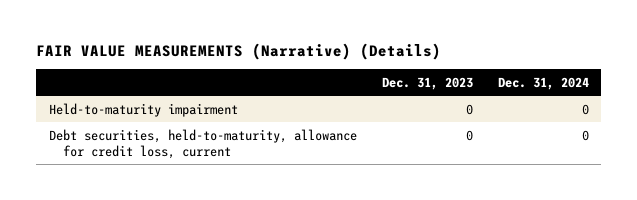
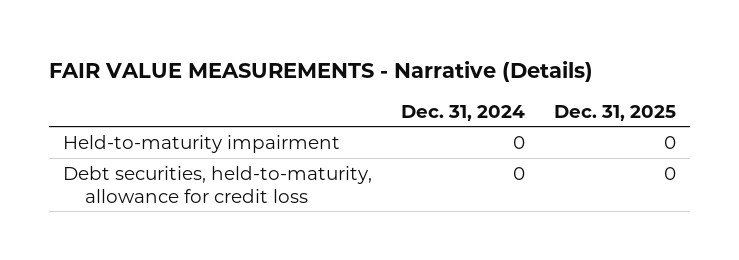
- FAIR VALUE MEASUREMENTS (Narrative) (Details)
+ FAIR VALUE MEASUREMENTS - Narrative (Details)
- | Dec. 31, 2023 | Dec. 31, 2024
+ | Dec. 31, 2024 | Dec. 31, 2025
- Debt securities, held-to-maturity, allowance for credit loss, current | 0 | 0
+ Debt securities, held-to-maturity, allowance for credit loss | 0 | 0

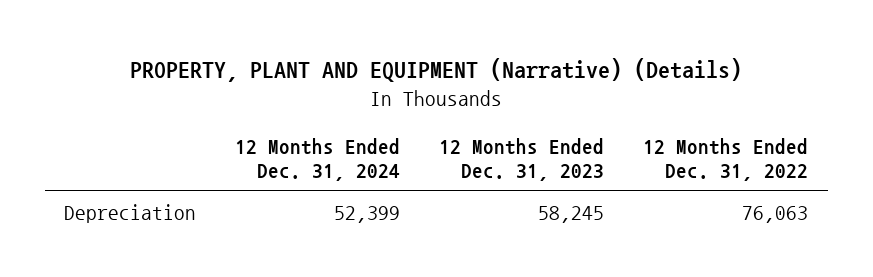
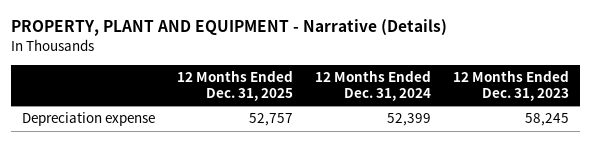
- PROPERTY, PLANT AND EQUIPMENT (Narrative) (Details)
+ PROPERTY, PLANT AND EQUIPMENT - Narrative (Details)
- | 12 Months Ended Dec. 31, 2024 | 12 Months Ended Dec. 31, 2023 | 12 Months Ended Dec. 31, 2022
+ | 12 Months Ended Dec. 31, 2025 | 12 Months Ended Dec. 31, 2024 | 12 Months Ended Dec. 31, 2023
- Depreciation | 52,399 | 58,245 | 76,063
+ Depreciation expense | 52,757 | 52,399 | 58,245

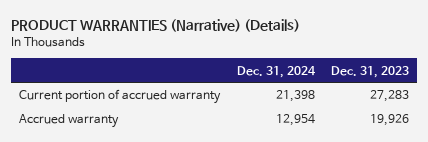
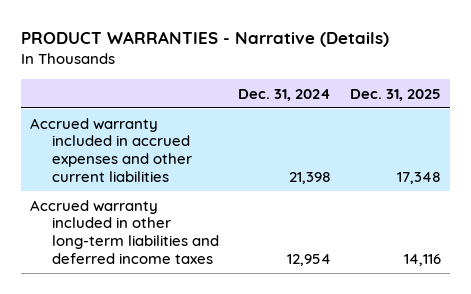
- PRODUCT WARRANTIES (Narrative) (Details)
+ PRODUCT WARRANTIES - Narrative (Details)
- | Dec. 31, 2024 | Dec. 31, 2023
+ | Dec. 31, 2024 | Dec. 31, 2025
- Current portion of accrued warranty | 21,398 | 27,283
- Accrued warranty | 12,954 | 19,926
+ Accrued warranty included in accrued expenses and other current liabilities | 21,398 | 17,348
+ Accrued warranty included in other long-term liabilities and deferred income taxes | 12,954 | 14,116

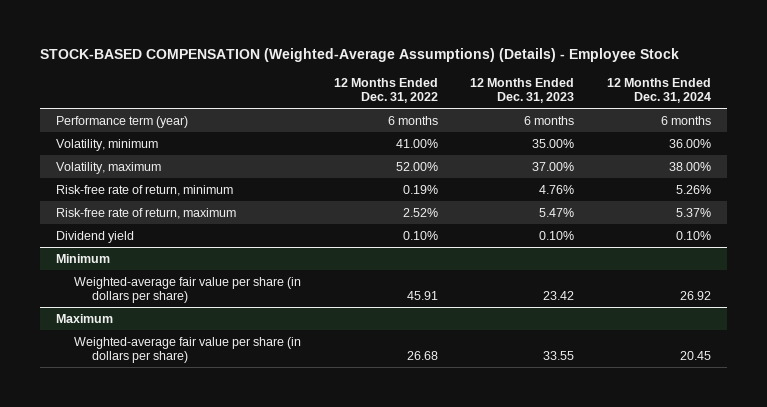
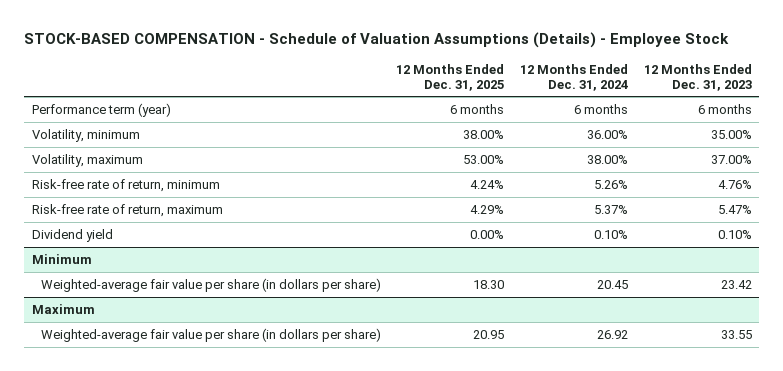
- STOCK-BASED COMPENSATION (Weighted-Average Assumptions) (Details) - Employee Stock
+ STOCK-BASED COMPENSATION - Schedule of Valuation Assumptions (Details) - Employee Stock
- | 12 Months Ended Dec. 31, 2022 | 12 Months Ended Dec. 31, 2023 | 12 Months Ended Dec. 31, 2024
+ | 12 Months Ended Dec. 31, 2025 | 12 Months Ended Dec. 31, 2024 | 12 Months Ended Dec. 31, 2023
@ Minimum
- Weighted-average fair value per share (in dollars per share) | 45.91 | 23.42 | 26.92
+ Weighted-average fair value per share (in dollars per share) | 18.30 | 20.45 | 23.42
@ Maximum
- Weighted-average fair value per share (in dollars per share) | 26.68 | 33.55 | 20.45
+ Weighted-average fair value per share (in dollars per share) | 20.95 | 26.92 | 33.55

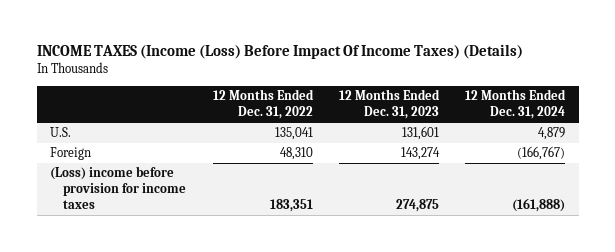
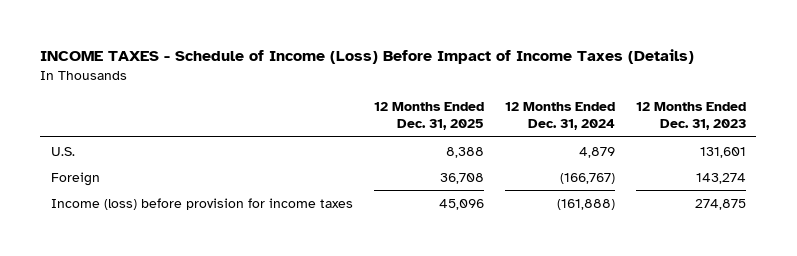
- INCOME TAXES (Income (Loss) Before Impact Of Income Taxes) (Details)
+ INCOME TAXES - Schedule of Income (Loss) Before Impact of Income Taxes (Details)
- | 12 Months Ended Dec. 31, 2022 | 12 Months Ended Dec. 31, 2023 | 12 Months Ended Dec. 31, 2024
+ | 12 Months Ended Dec. 31, 2025 | 12 Months Ended Dec. 31, 2024 | 12 Months Ended Dec. 31, 2023
- (Loss) income before provision for income taxes | 183,351 | 274,875 | (161,888)
+ Income (loss) before provision for income taxes | 45,096 | (161,888) | 274,875

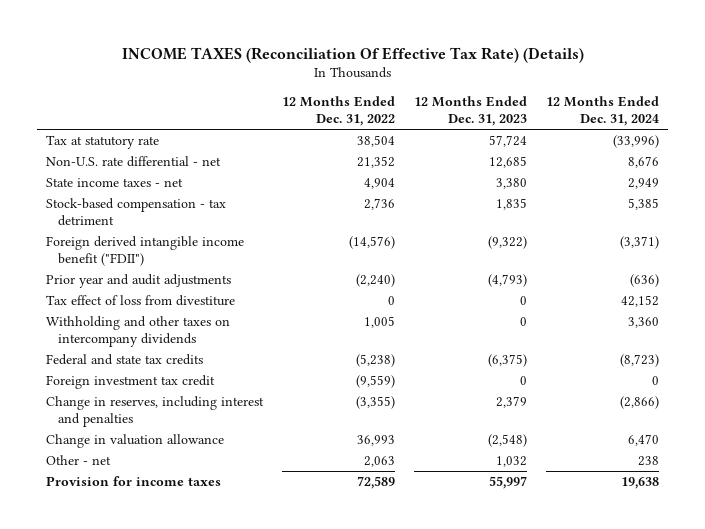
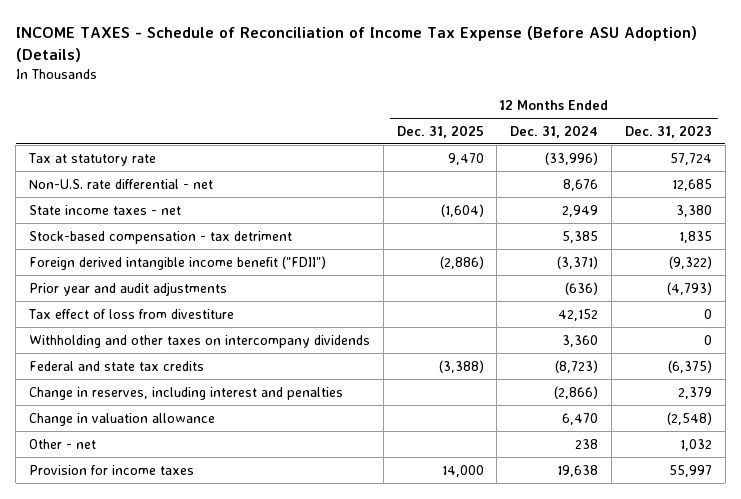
- INCOME TAXES (Reconciliation Of Effective Tax Rate) (Details)
+ INCOME TAXES - Schedule of Reconciliation of Income Tax Expense (Before ASU Adoption) (Details)
- | 12 Months Ended Dec. 31, 2022 | 12 Months Ended Dec. 31, 2023 | 12 Months Ended Dec. 31, 2024
+ | 12 Months Ended Dec. 31, 2025 | 12 Months Ended Dec. 31, 2024 | 12 Months Ended Dec. 31, 2023
- Foreign investment tax credit | (9,559) | 0 | 0

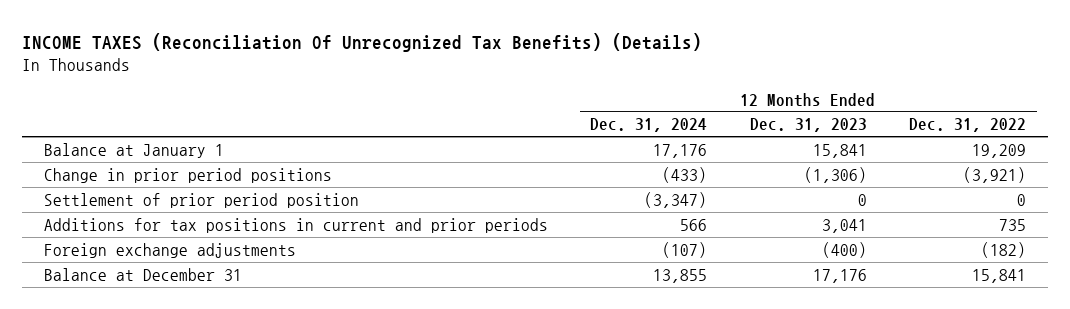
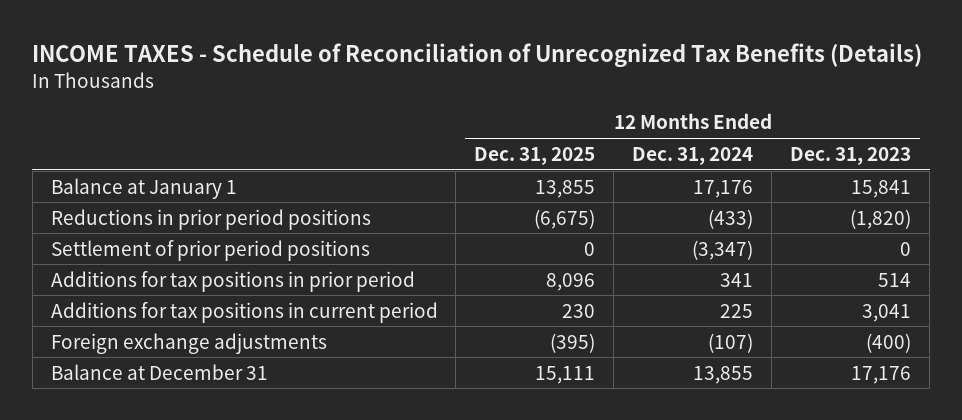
- INCOME TAXES (Reconciliation Of Unrecognized Tax Benefits) (Details)
+ INCOME TAXES - Schedule of Reconciliation of Unrecognized Tax Benefits (Details)
- | 12 Months Ended Dec. 31, 2024 | 12 Months Ended Dec. 31, 2023 | 12 Months Ended Dec. 31, 2022
+ | 12 Months Ended Dec. 31, 2025 | 12 Months Ended Dec. 31, 2024 | 12 Months Ended Dec. 31, 2023
- Change in prior period positions | (433) | (1,306) | (3,921)
- Settlement of prior period position | (3,347) | 0 | 0
- Additions for tax positions in current and prior periods | 566 | 3,041 | 735
+ Reductions in prior period positions | (6,675) | (433) | (1,820)
+ Settlement of prior period positions | 0 | (3,347) | 0
+ Additions for tax positions in prior period | 8,096 | 341 | 514
+ Additions for tax positions in current period | 230 | 225 | 3,041

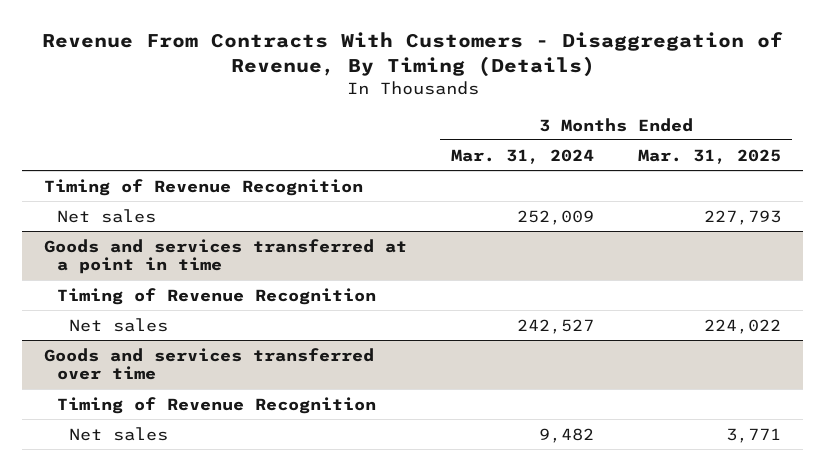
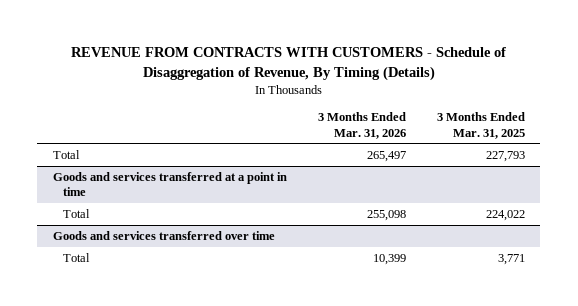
- Revenue From Contracts With Customers - Disaggregation of Revenue, By Timing (Details)
+ REVENUE FROM CONTRACTS WITH CUSTOMERS - Schedule of Disaggregation of Revenue, By Timing (Details)
- | 3 Months Ended Mar. 31, 2024 | 3 Months Ended Mar. 31, 2025
+ | 3 Months Ended Mar. 31, 2026 | 3 Months Ended Mar. 31, 2025
- Timing of Revenue Recognition
- Net sales | 252,009 | 227,793
+ Total | 265,497 | 227,793
@ Goods and services transferred at a point in time
- Timing of Revenue Recognition
- Net sales | 242,527 | 224,022
+ Total | 255,098 | 224,022
@ Goods and services transferred over time
- Timing of Revenue Recognition
- Net sales | 9,482 | 3,771
+ Total | 10,399 | 3,771

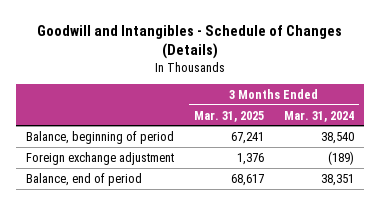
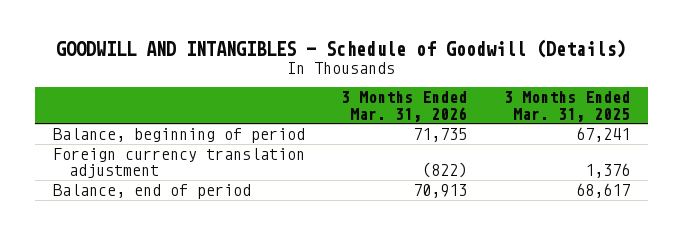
- Goodwill and Intangibles - Schedule of Changes (Details)
+ GOODWILL AND INTANGIBLES - Schedule of Goodwill (Details)
- | 3 Months Ended Mar. 31, 2025 | 3 Months Ended Mar. 31, 2024
+ | 3 Months Ended Mar. 31, 2026 | 3 Months Ended Mar. 31, 2025
- Foreign exchange adjustment | 1,376 | (189)
+ Foreign currency translation adjustment | (822) | 1,376

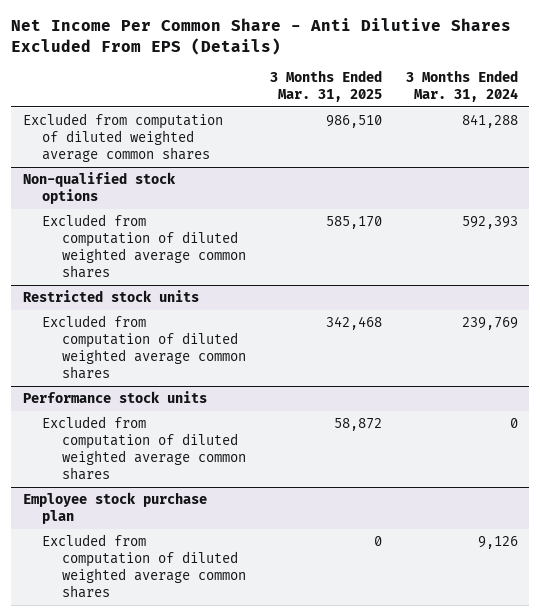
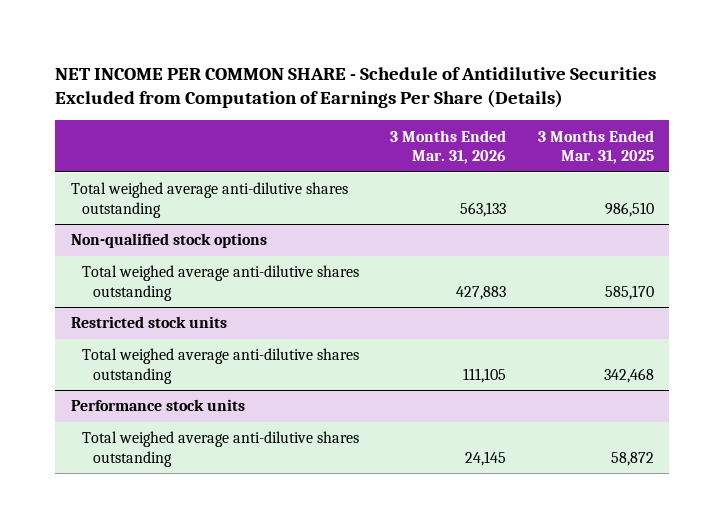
- Net Income Per Common Share - Anti Dilutive Shares Excluded From EPS (Details)
+ NET INCOME PER COMMON SHARE - Schedule of Antidilutive Securities Excluded from Computation of Earnings Per Share (Details)
- | 3 Months Ended Mar. 31, 2025 | 3 Months Ended Mar. 31, 2024
+ | 3 Months Ended Mar. 31, 2026 | 3 Months Ended Mar. 31, 2025
- Excluded from computation of diluted weighted average common shares | 986,510 | 841,288
+ Total weighed average anti-dilutive shares outstanding | 563,133 | 986,510
@ Non-qualified stock options
- Excluded from computation of diluted weighted average common shares | 585,170 | 592,393
+ Total weighed average anti-dilutive shares outstanding | 427,883 | 585,170
@ Restricted stock units
- Excluded from computation of diluted weighted average common shares | 342,468 | 239,769
+ Total weighed average anti-dilutive shares outstanding | 111,105 | 342,468
@ Performance stock units
- Excluded from computation of diluted weighted average common shares | 58,872 | 0
- Employee stock purchase plan
- Excluded from computation of diluted weighted average common shares | 0 | 9,126
@ Performance stock units
+ Total weighed average anti-dilutive shares outstanding | 24,145 | 58,872

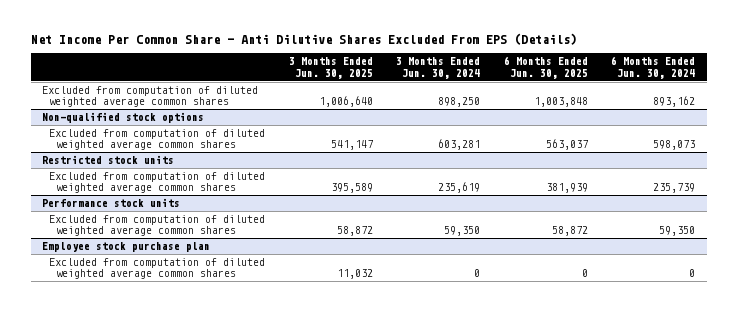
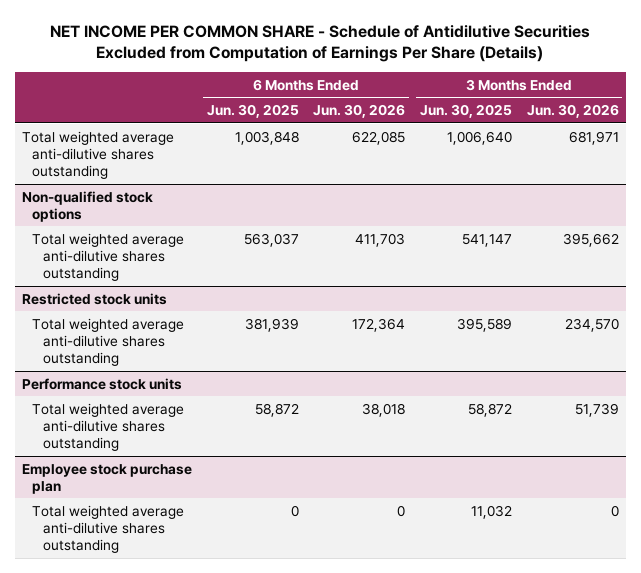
- Net Income Per Common Share - Anti Dilutive Shares Excluded From EPS (Details)
+ NET INCOME PER COMMON SHARE - Schedule of Antidilutive Securities Excluded from Computation of Earnings Per Share (Details)
- | 3 Months Ended Jun. 30, 2025 | 3 Months Ended Jun. 30, 2024 | 6 Months Ended Jun. 30, 2025 | 6 Months Ended Jun. 30, 2024
+ | 6 Months Ended Jun. 30, 2025 | 6 Months Ended Jun. 30, 2026 | 3 Months Ended Jun. 30, 2025 | 3 Months Ended Jun. 30, 2026
- Excluded from computation of diluted weighted average common shares | 1,006,640 | 898,250 | 1,003,848 | 893,162
+ Total weighted average anti-dilutive shares outstanding | 1,003,848 | 622,085 | 1,006,640 | 681,971
@ Non-qualified stock options
- Excluded from computation of diluted weighted average common shares | 541,147 | 603,281 | 563,037 | 598,073
+ Total weighted average anti-dilutive shares outstanding | 563,037 | 411,703 | 541,147 | 395,662
@ Restricted stock units
- Excluded from computation of diluted weighted average common shares | 395,589 | 235,619 | 381,939 | 235,739
+ Total weighted average anti-dilutive shares outstanding | 381,939 | 172,364 | 395,589 | 234,570
@ Performance stock units
- Excluded from computation of diluted weighted average common shares | 58,872 | 59,350 | 58,872 | 59,350
+ Total weighted average anti-dilutive shares outstanding | 58,872 | 38,018 | 58,872 | 51,739
@ Employee stock purchase plan
- Excluded from computation of diluted weighted average common shares | 11,032 | 0 | 0 | 0
+ Total weighted average anti-dilutive shares outstanding | 0 | 0 | 11,032 | 0

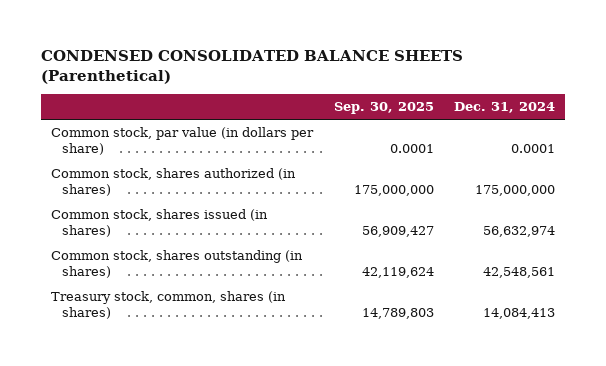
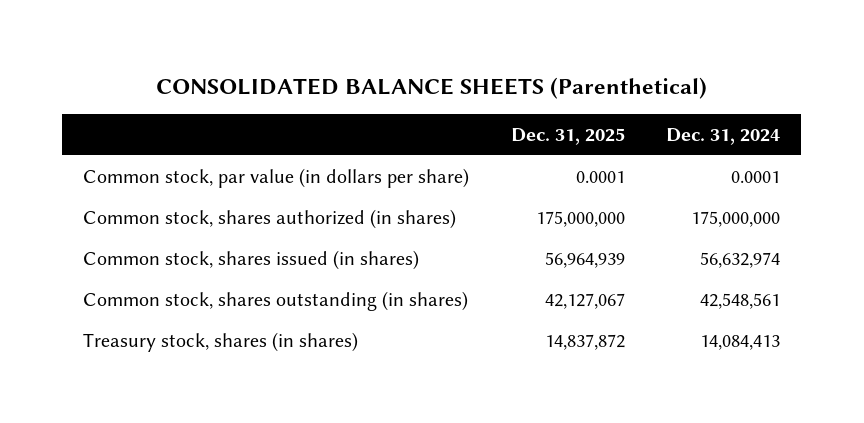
- CONDENSED CONSOLIDATED BALANCE SHEETS (Parenthetical)
+ CONSOLIDATED BALANCE SHEETS (Parenthetical)
- | Sep. 30, 2025 | Dec. 31, 2024
+ | Dec. 31, 2025 | Dec. 31, 2024
- Treasury stock, common, shares (in shares) | 14,789,803 | 14,084,413
+ Treasury stock, shares (in shares) | 14,837,872 | 14,084,413

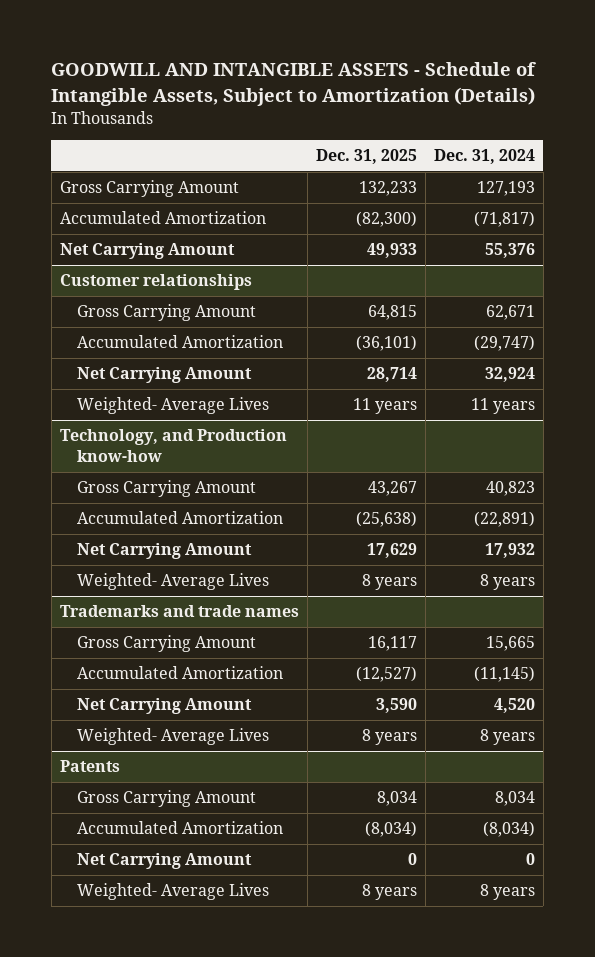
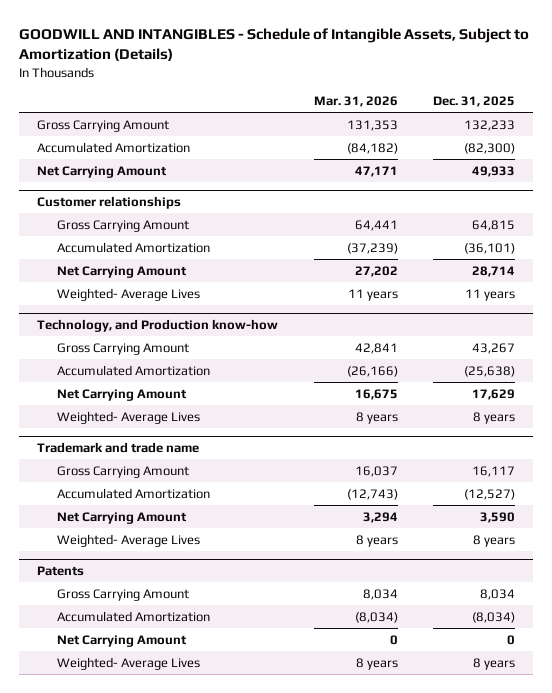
- GOODWILL AND INTANGIBLE ASSETS - Schedule of Intangible Assets, Subject to Amortization (Details)
+ GOODWILL AND INTANGIBLES - Schedule of Intangible Assets, Subject to Amortization (Details)
- | Dec. 31, 2025 | Dec. 31, 2024
+ | Mar. 31, 2026 | Dec. 31, 2025
- Trademarks and trade names
+ Trademark and trade name

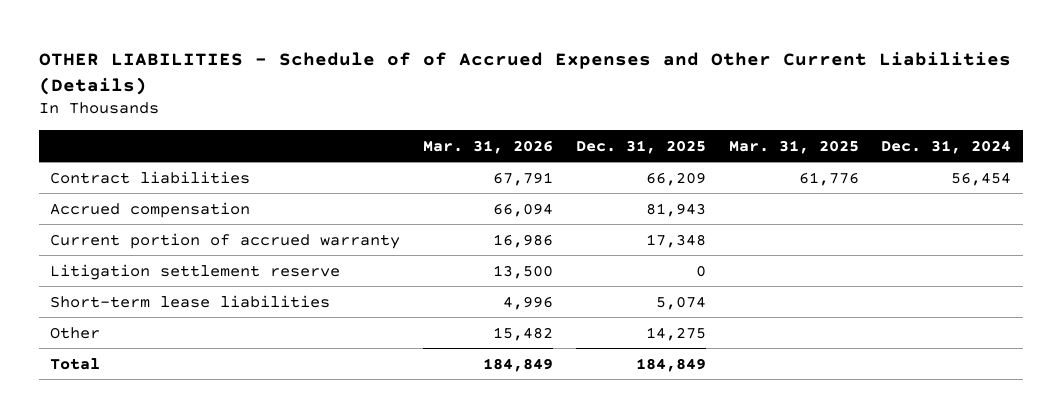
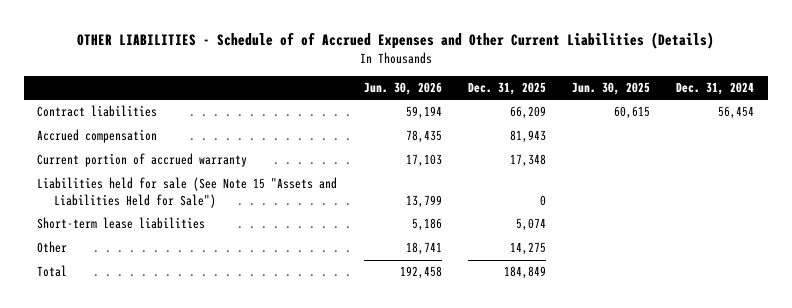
- | Mar. 31, 2026 | Dec. 31, 2025 | Mar. 31, 2025 | Dec. 31, 2024
+ | Jun. 30, 2026 | Dec. 31, 2025 | Jun. 30, 2025 | Dec. 31, 2024
- Litigation settlement reserve | 13,500 | 0 | |
+ Liabilities held for sale (See Note 15 "Assets and Liabilities Held for Sale") | 13,799 | 0 | |

